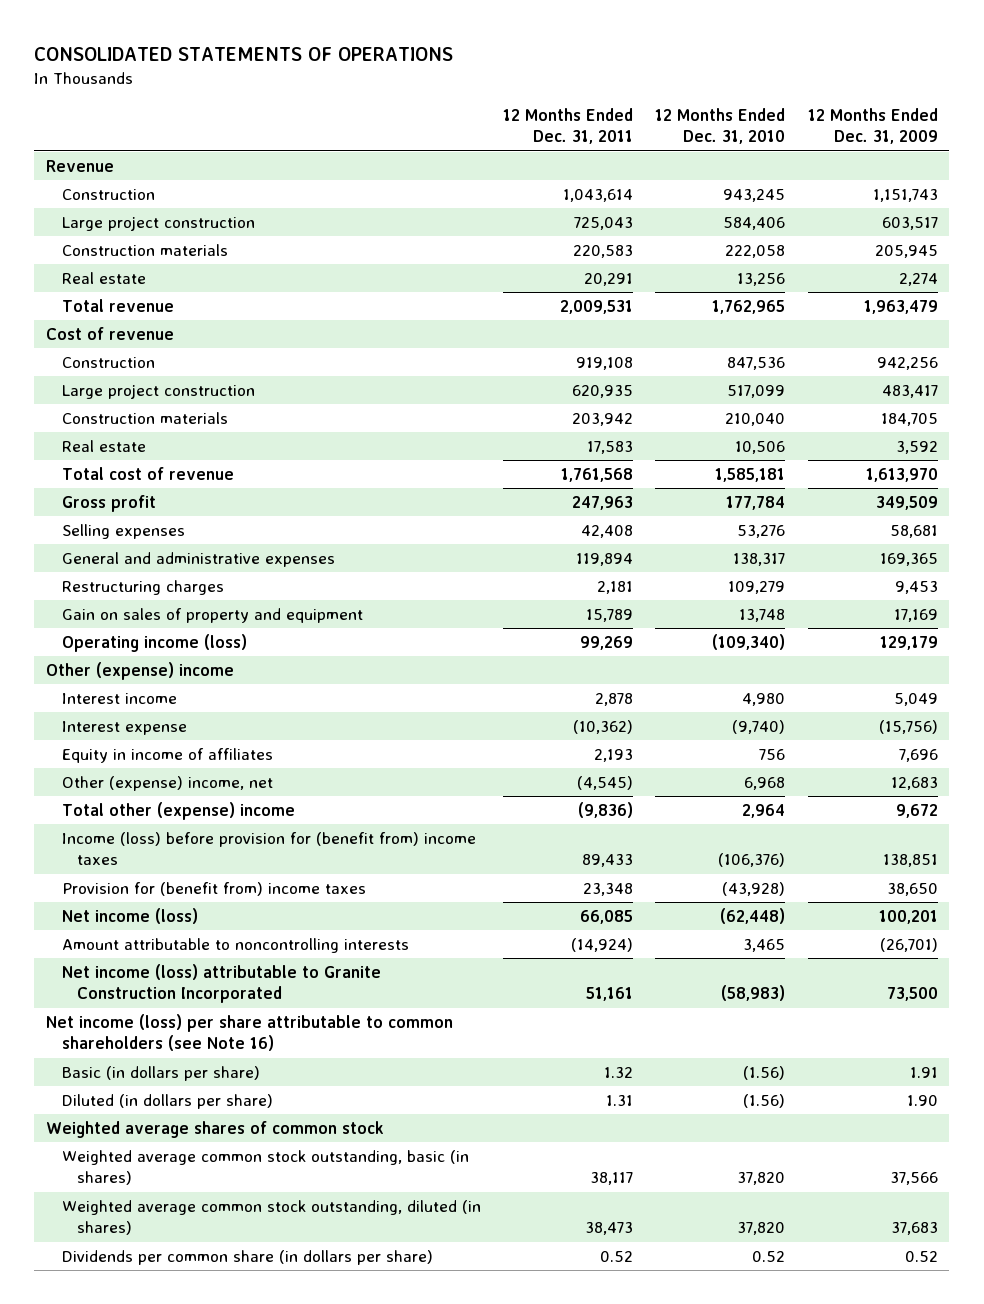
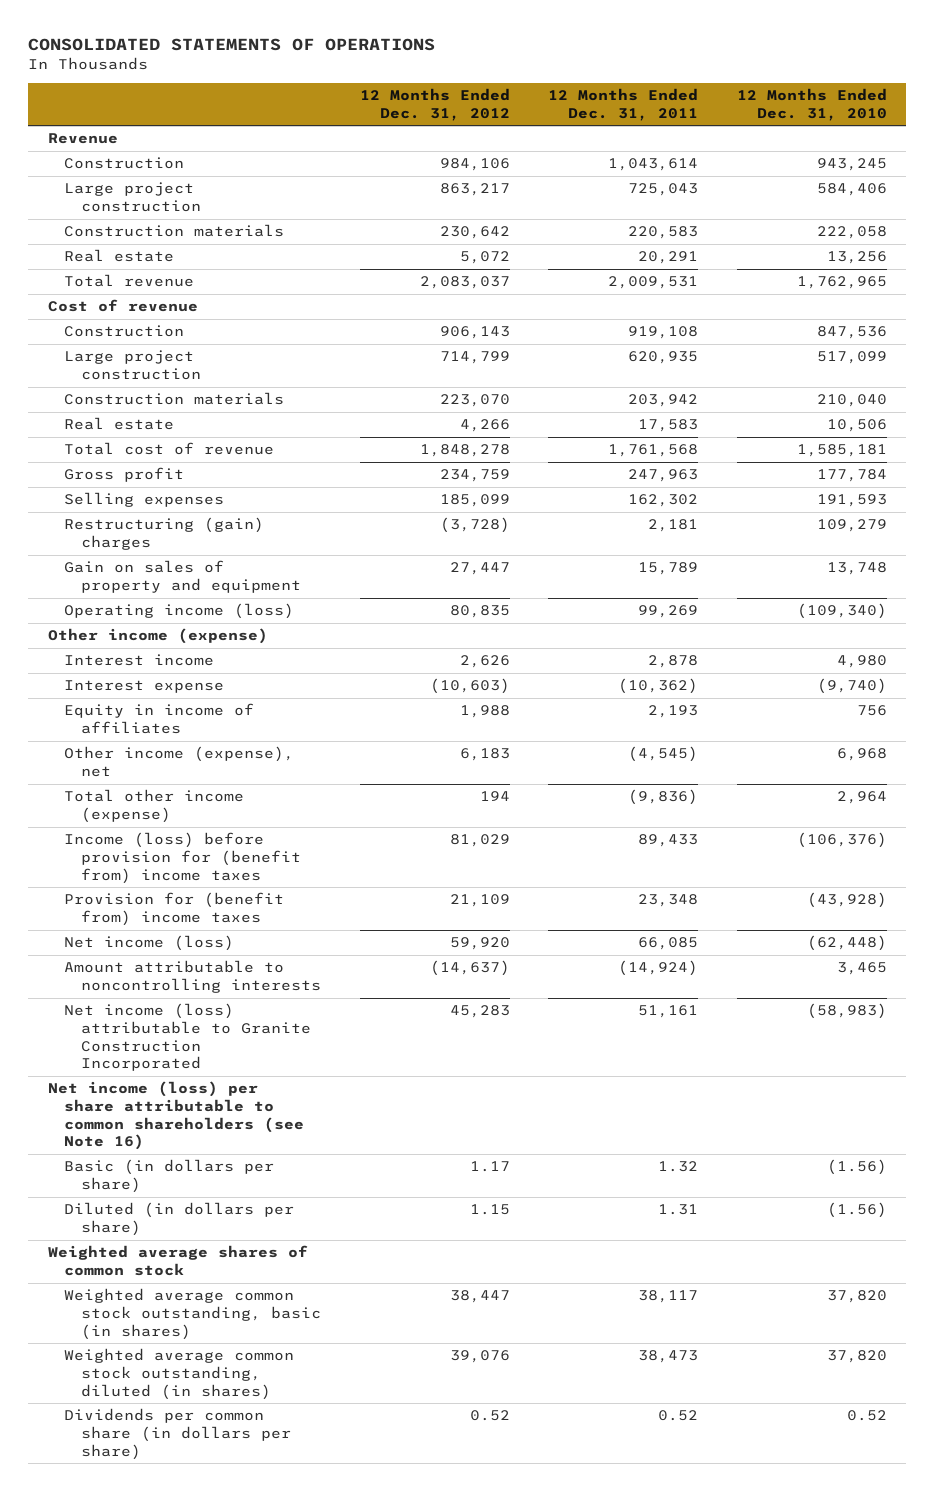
- | 12 Months Ended Dec. 31, 2011 | 12 Months Ended Dec. 31, 2010 | 12 Months Ended Dec. 31, 2009
+ | 12 Months Ended Dec. 31, 2012 | 12 Months Ended Dec. 31, 2011 | 12 Months Ended Dec. 31, 2010
- Selling expenses | 42,408 | 53,276 | 58,681
- General and administrative expenses | 119,894 | 138,317 | 169,365
- Restructuring charges | 2,181 | 109,279 | 9,453
+ Selling expenses | 185,099 | 162,302 | 191,593
+ Restructuring (gain) charges | (3,728) | 2,181 | 109,279
- Other (expense) income
+ Other income (expense)
- Other (expense) income, net | (4,545) | 6,968 | 12,683
- Total other (expense) income | (9,836) | 2,964 | 9,672
+ Other income (expense), net | 6,183 | (4,545) | 6,968
+ Total other income (expense) | 194 | (9,836) | 2,964

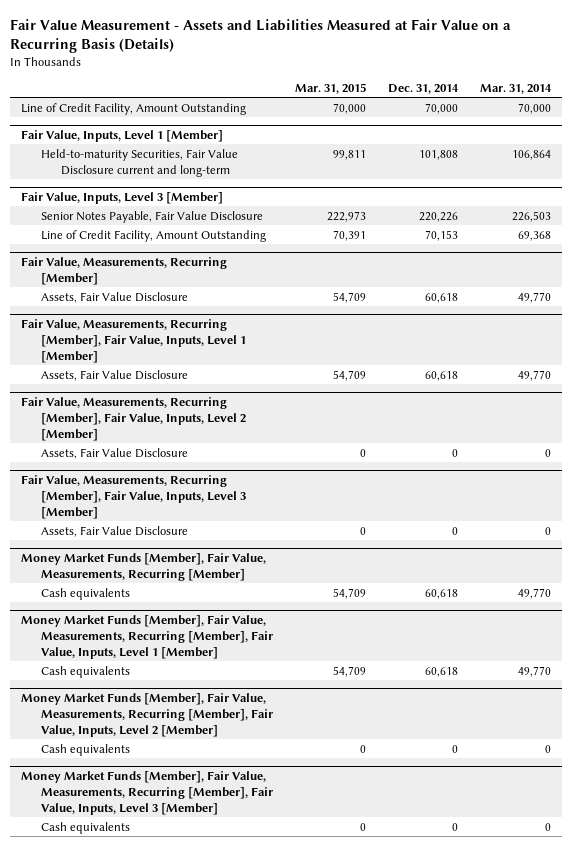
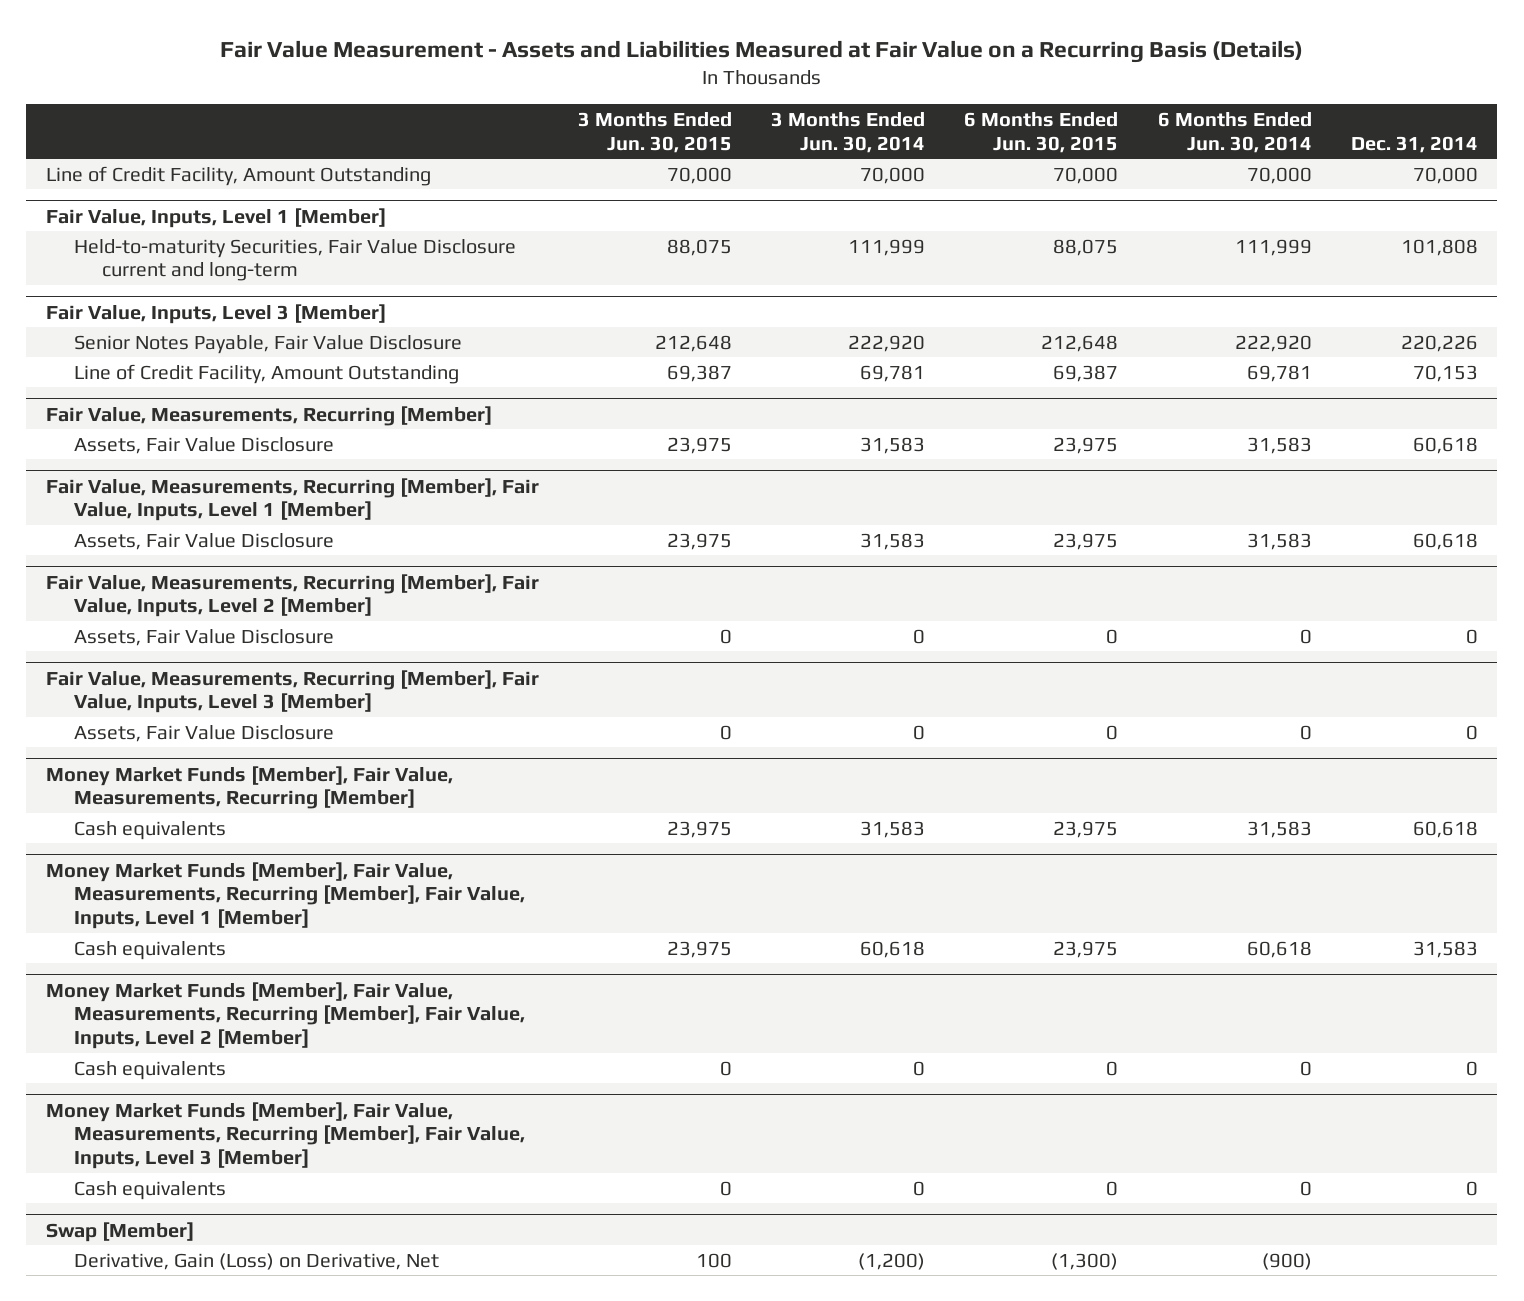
- | Mar. 31, 2015 | Dec. 31, 2014 | Mar. 31, 2014
+ | 3 Months Ended Jun. 30, 2015 | 3 Months Ended Jun. 30, 2014 | 6 Months Ended Jun. 30, 2015 | 6 Months Ended Jun. 30, 2014 | Dec. 31, 2014
@ Money Market Funds [Member], Fair Value, Measurements, Recurring [Member], Fair Value, Inputs, Level 1 [Member]
- Cash equivalents | 54,709 | 60,618 | 49,770
+ Cash equivalents | 23,975 | 60,618 | 23,975 | 60,618 | 31,583
+ Swap [Member]
+ Derivative, Gain (Loss) on Derivative, Net | 100 | (1,200) | (1,300) | (900) |

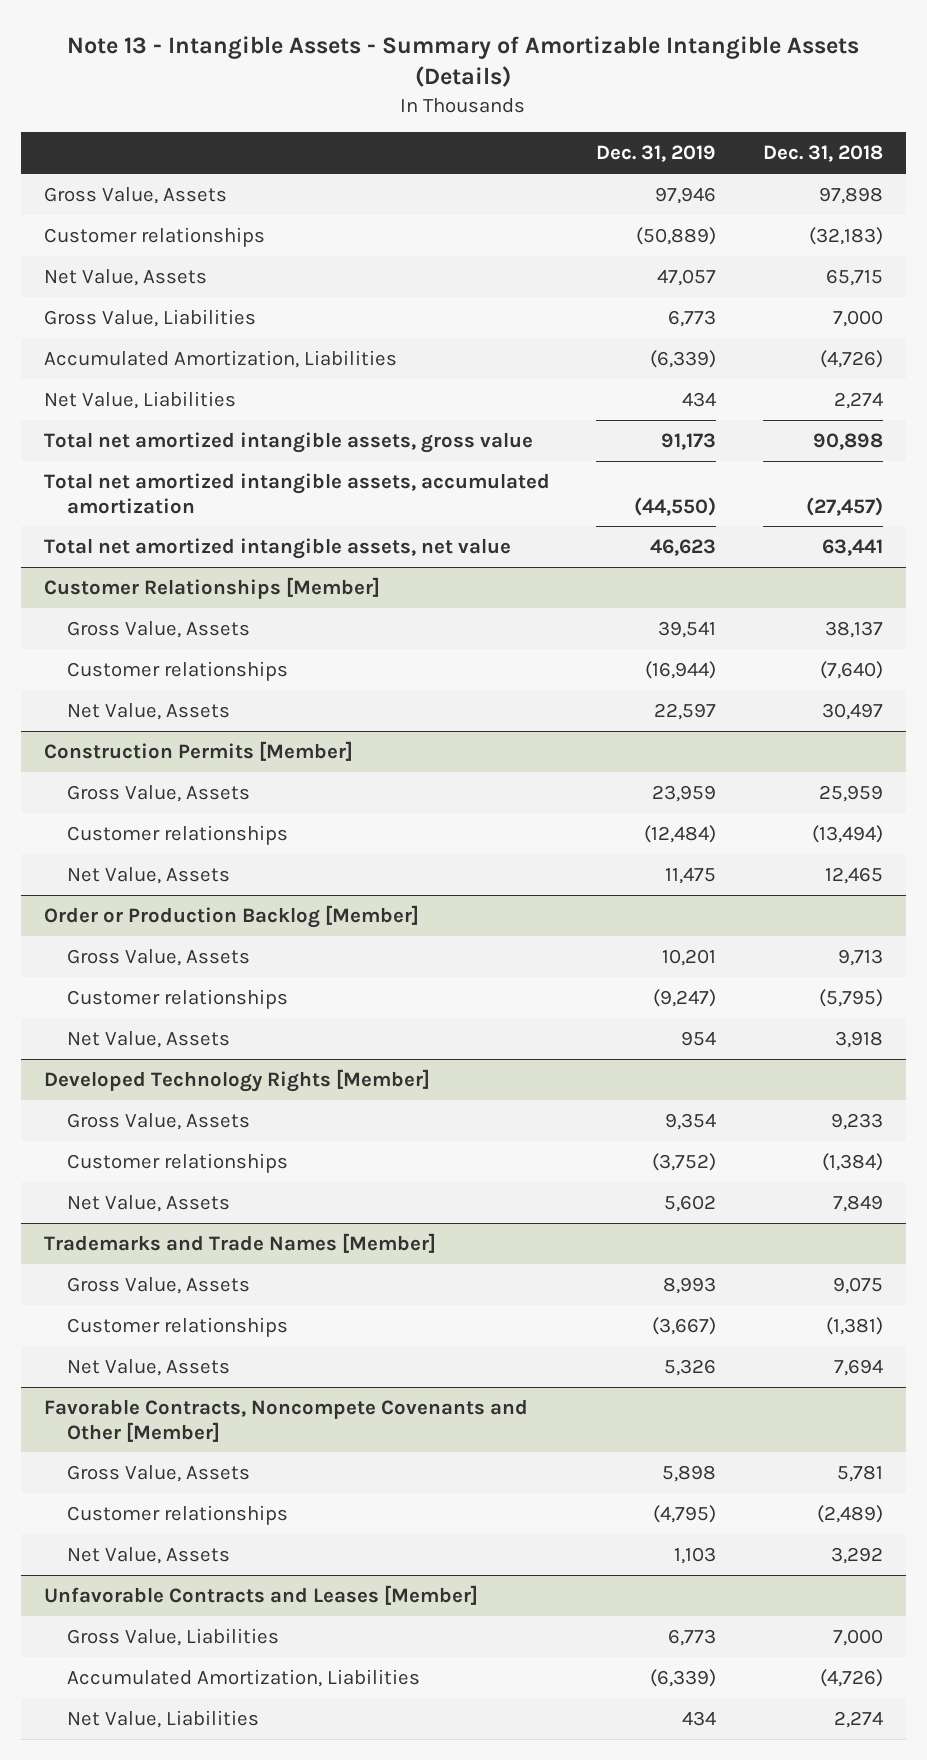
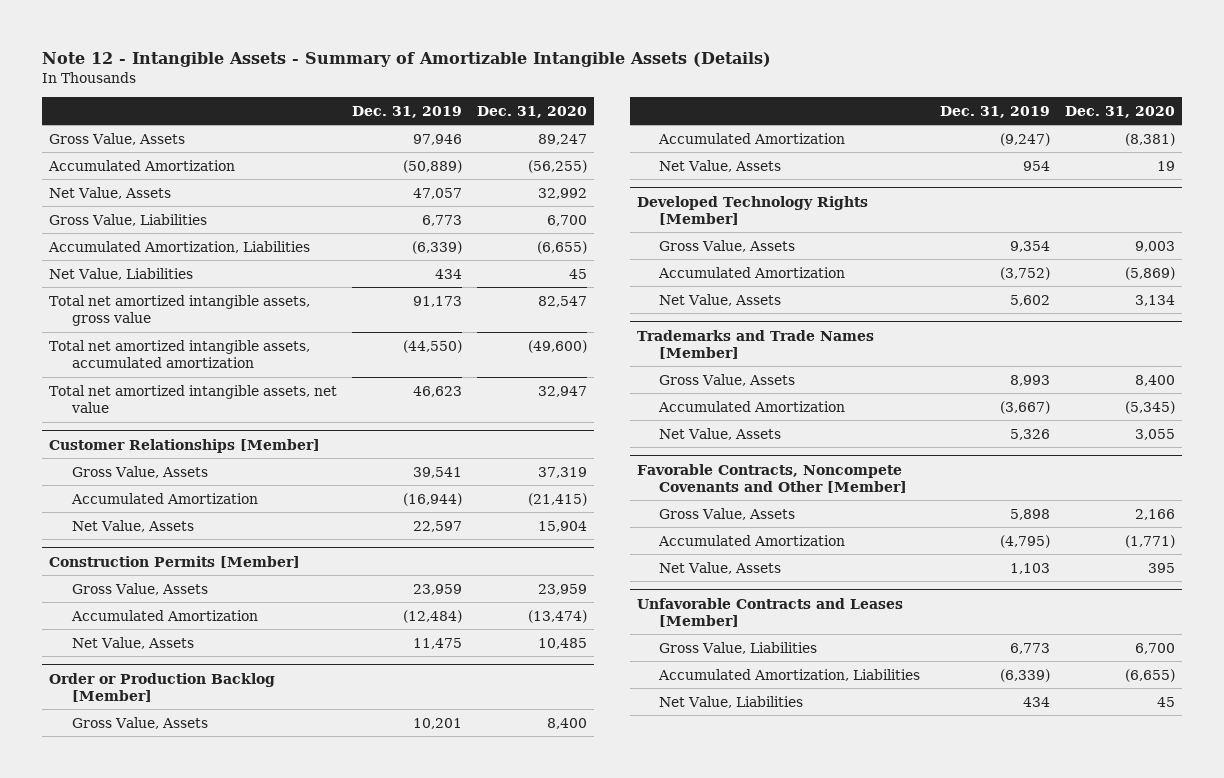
- Note 13 - Intangible Assets - Summary of Amortizable Intangible Assets (Details)
+ Note 12 - Intangible Assets - Summary of Amortizable Intangible Assets (Details)
- | Dec. 31, 2019 | Dec. 31, 2018
+ | Dec. 31, 2019 | Dec. 31, 2020
- Customer relationships | (50,889) | (32,183)
+ Accumulated Amortization | (50,889) | (56,255)
@ Customer Relationships [Member]
- Customer relationships | (16,944) | (7,640)
+ Accumulated Amortization | (16,944) | (21,415)
@ Construction Permits [Member]
- Customer relationships | (12,484) | (13,494)
+ Accumulated Amortization | (12,484) | (13,474)
@ Order or Production Backlog [Member]
- Customer relationships | (9,247) | (5,795)
+ Accumulated Amortization | (9,247) | (8,381)
@ Developed Technology Rights [Member]
- Customer relationships | (3,752) | (1,384)
+ Accumulated Amortization | (3,752) | (5,869)
@ Trademarks and Trade Names [Member]
- Customer relationships | (3,667) | (1,381)
+ Accumulated Amortization | (3,667) | (5,345)
@ Favorable Contracts, Noncompete Covenants and Other [Member]
- Customer relationships | (4,795) | (2,489)
+ Accumulated Amortization | (4,795) | (1,771)

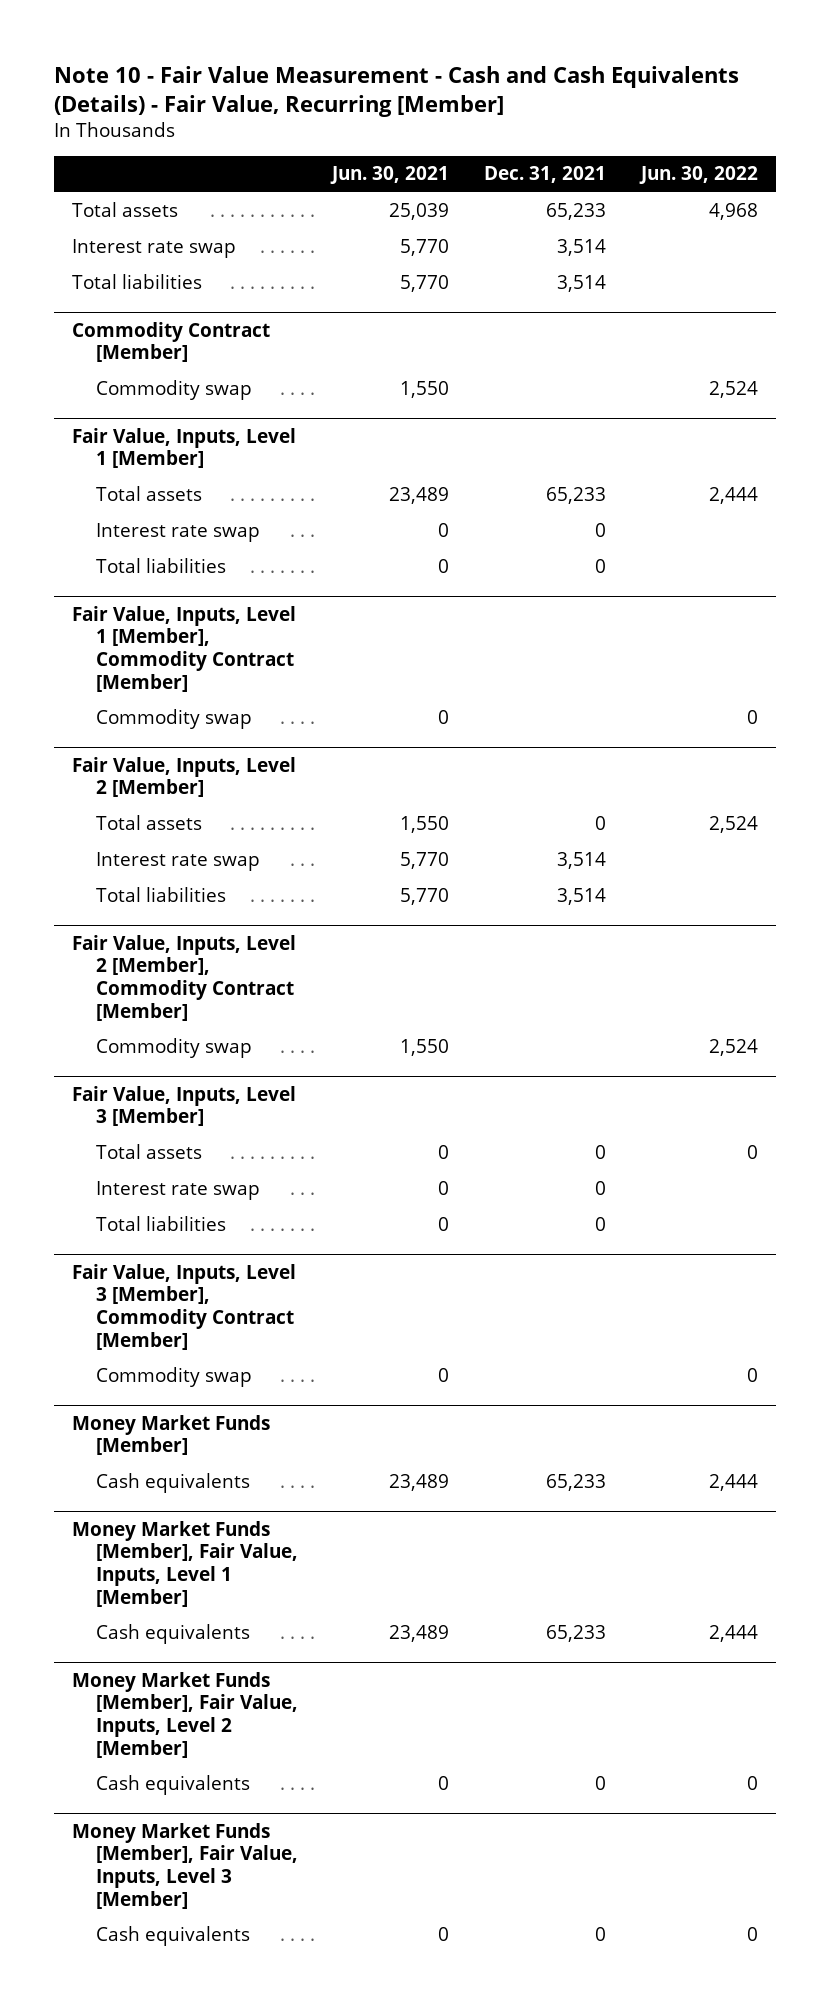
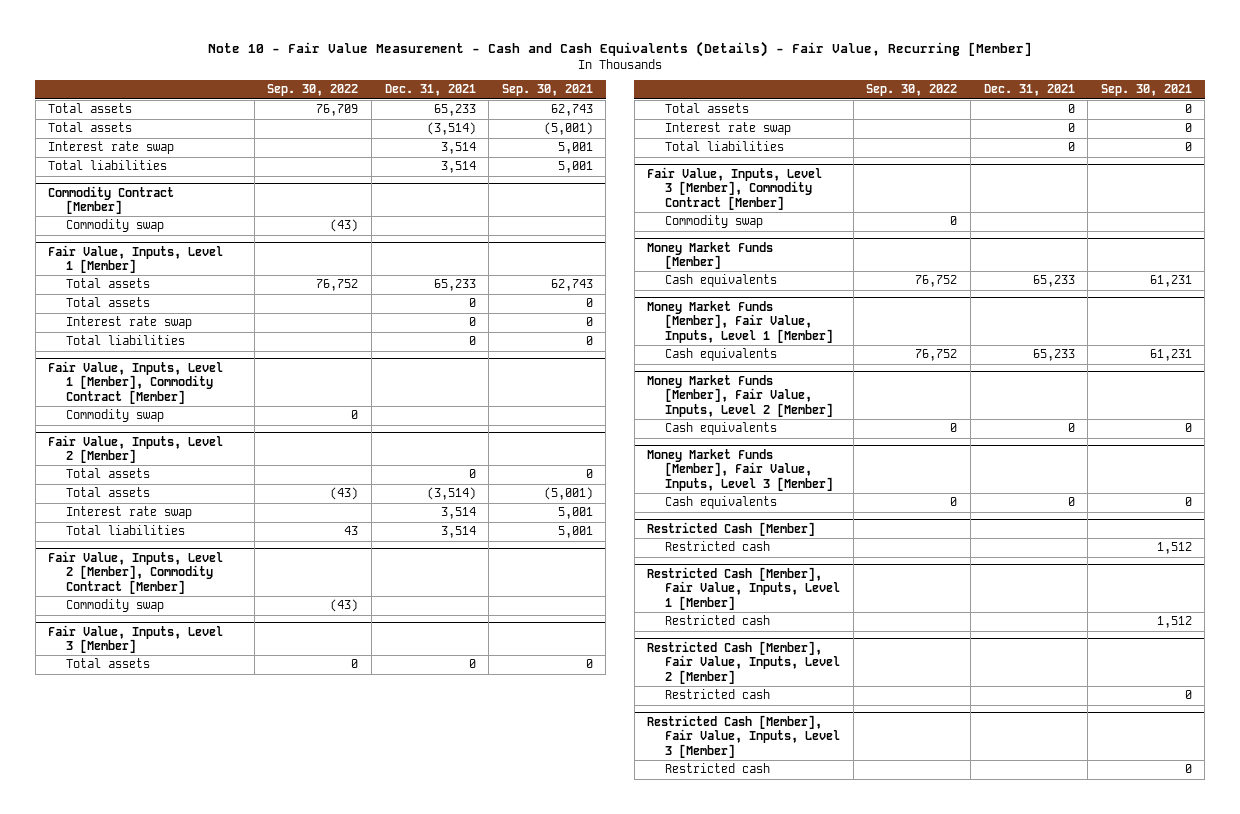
- | Jun. 30, 2021 | Dec. 31, 2021 | Jun. 30, 2022
+ | Sep. 30, 2022 | Dec. 31, 2021 | Sep. 30, 2021
+ Total assets | | (3,514) | (5,001)
@ Fair Value, Inputs, Level 1 [Member]
+ Total assets | | 0 | 0
@ Fair Value, Inputs, Level 2 [Member]
+ Total assets | (43) | (3,514) | (5,001)
@ Fair Value, Inputs, Level 3 [Member]
+ Total assets | | 0 | 0
+ Restricted Cash [Member]
+ Restricted cash | | | 1,512
+ Restricted Cash [Member], Fair Value, Inputs, Level 1 [Member]
+ Restricted cash | | | 1,512
+ Restricted Cash [Member], Fair Value, Inputs, Level 2 [Member]
+ Restricted cash | | | 0
+ Restricted Cash [Member], Fair Value, Inputs, Level 3 [Member]
+ Restricted cash | | | 0

